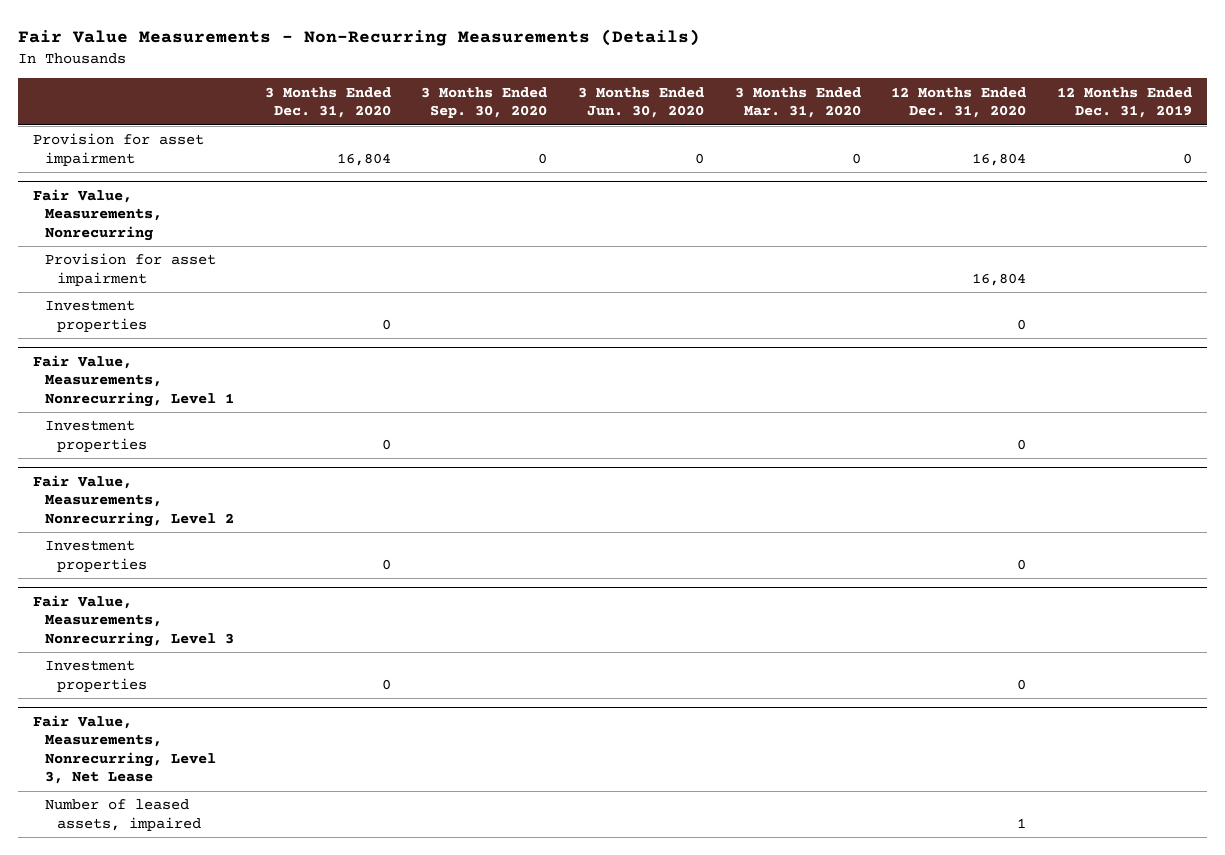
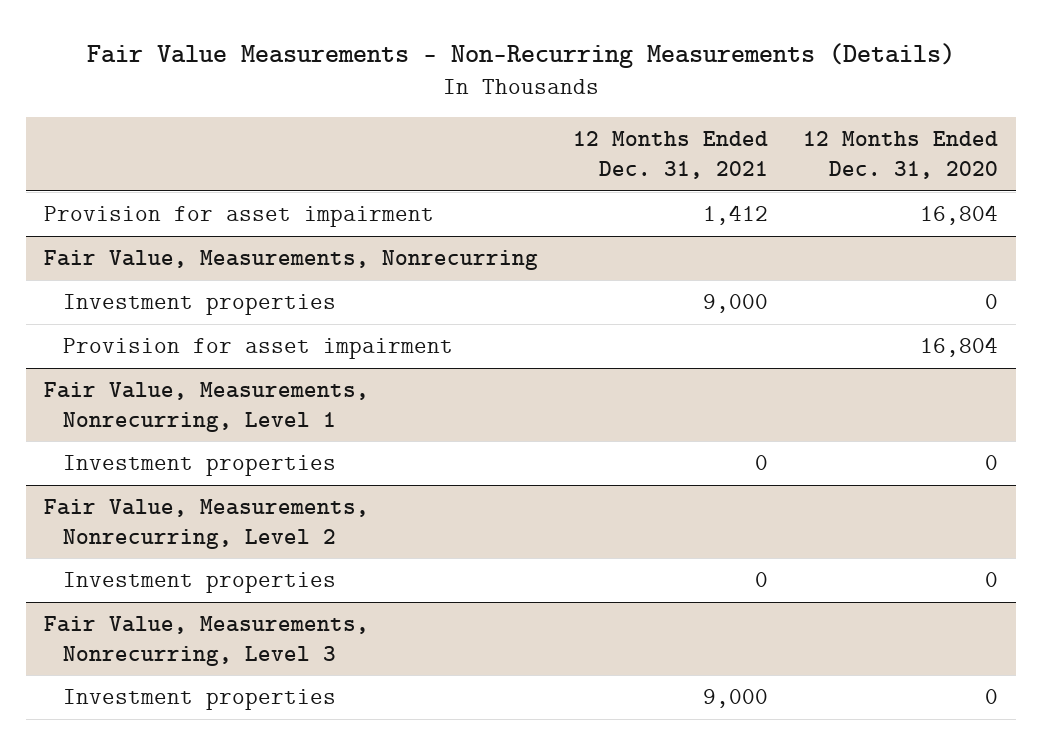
- | 3 Months Ended Dec. 31, 2020 | 3 Months Ended Sep. 30, 2020 | 3 Months Ended Jun. 30, 2020 | 3 Months Ended Mar. 31, 2020 | 12 Months Ended Dec. 31, 2020 | 12 Months Ended Dec. 31, 2019
+ | 12 Months Ended Dec. 31, 2021 | 12 Months Ended Dec. 31, 2020
@ Fair Value, Measurements, Nonrecurring
moved down: Provision for asset impairment | | 16,804
- Fair Value, Measurements, Nonrecurring, Level 3, Net Lease
- Number of leased assets, impaired | | | | | 1 |

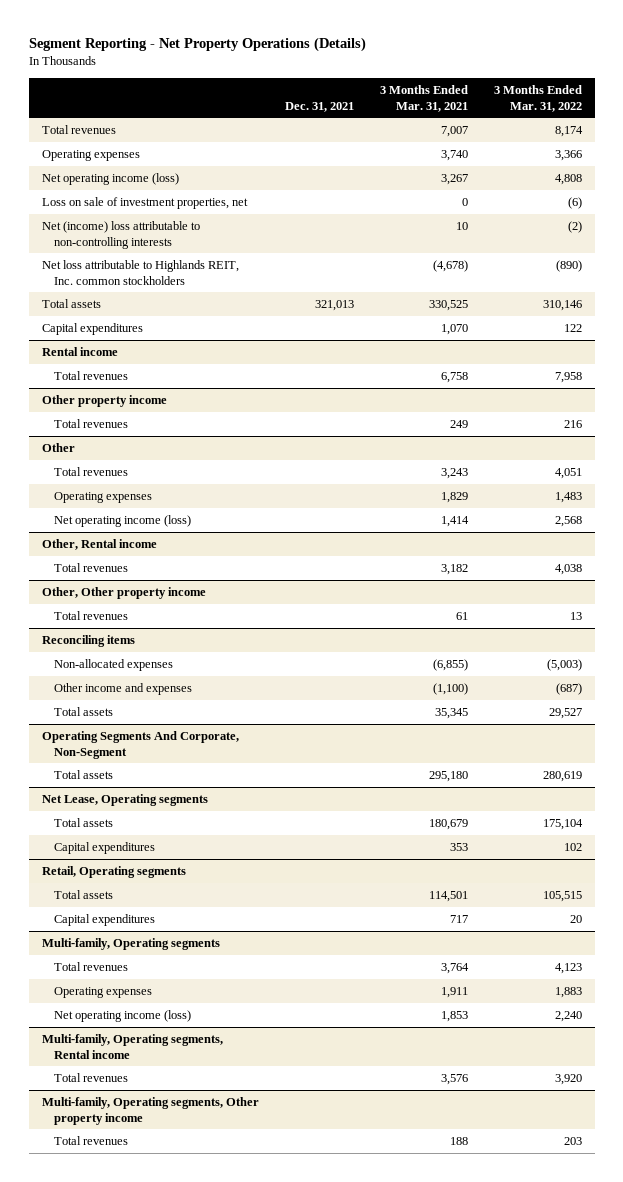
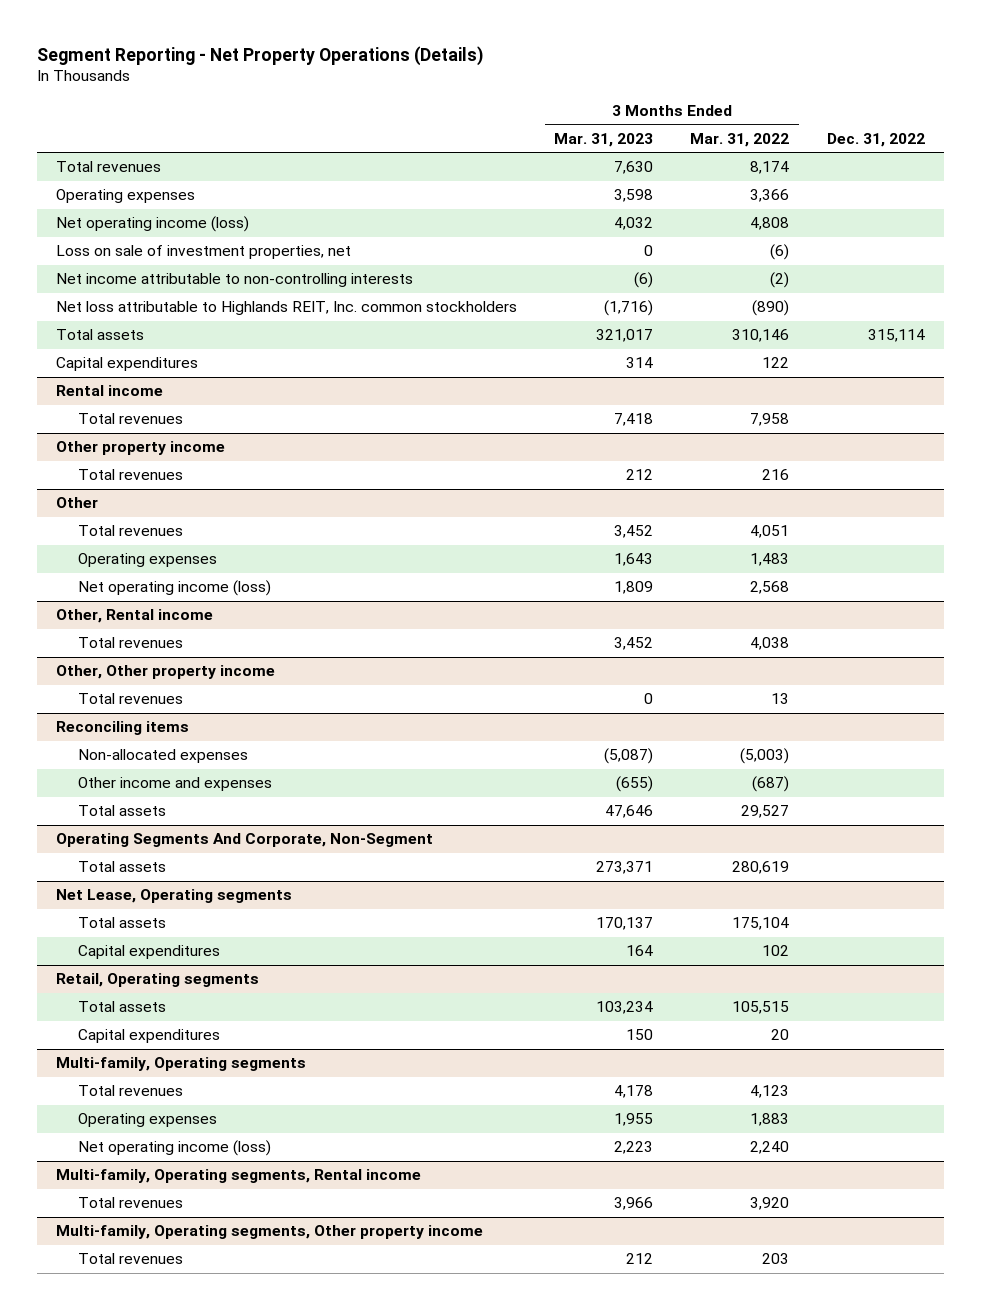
- | Dec. 31, 2021 | 3 Months Ended Mar. 31, 2021 | 3 Months Ended Mar. 31, 2022
+ | 3 Months Ended Mar. 31, 2023 | 3 Months Ended Mar. 31, 2022 | Dec. 31, 2022
- Net (income) loss attributable to non-controlling interests | | 10 | (2)
+ Net income attributable to non-controlling interests | (6) | (2) |

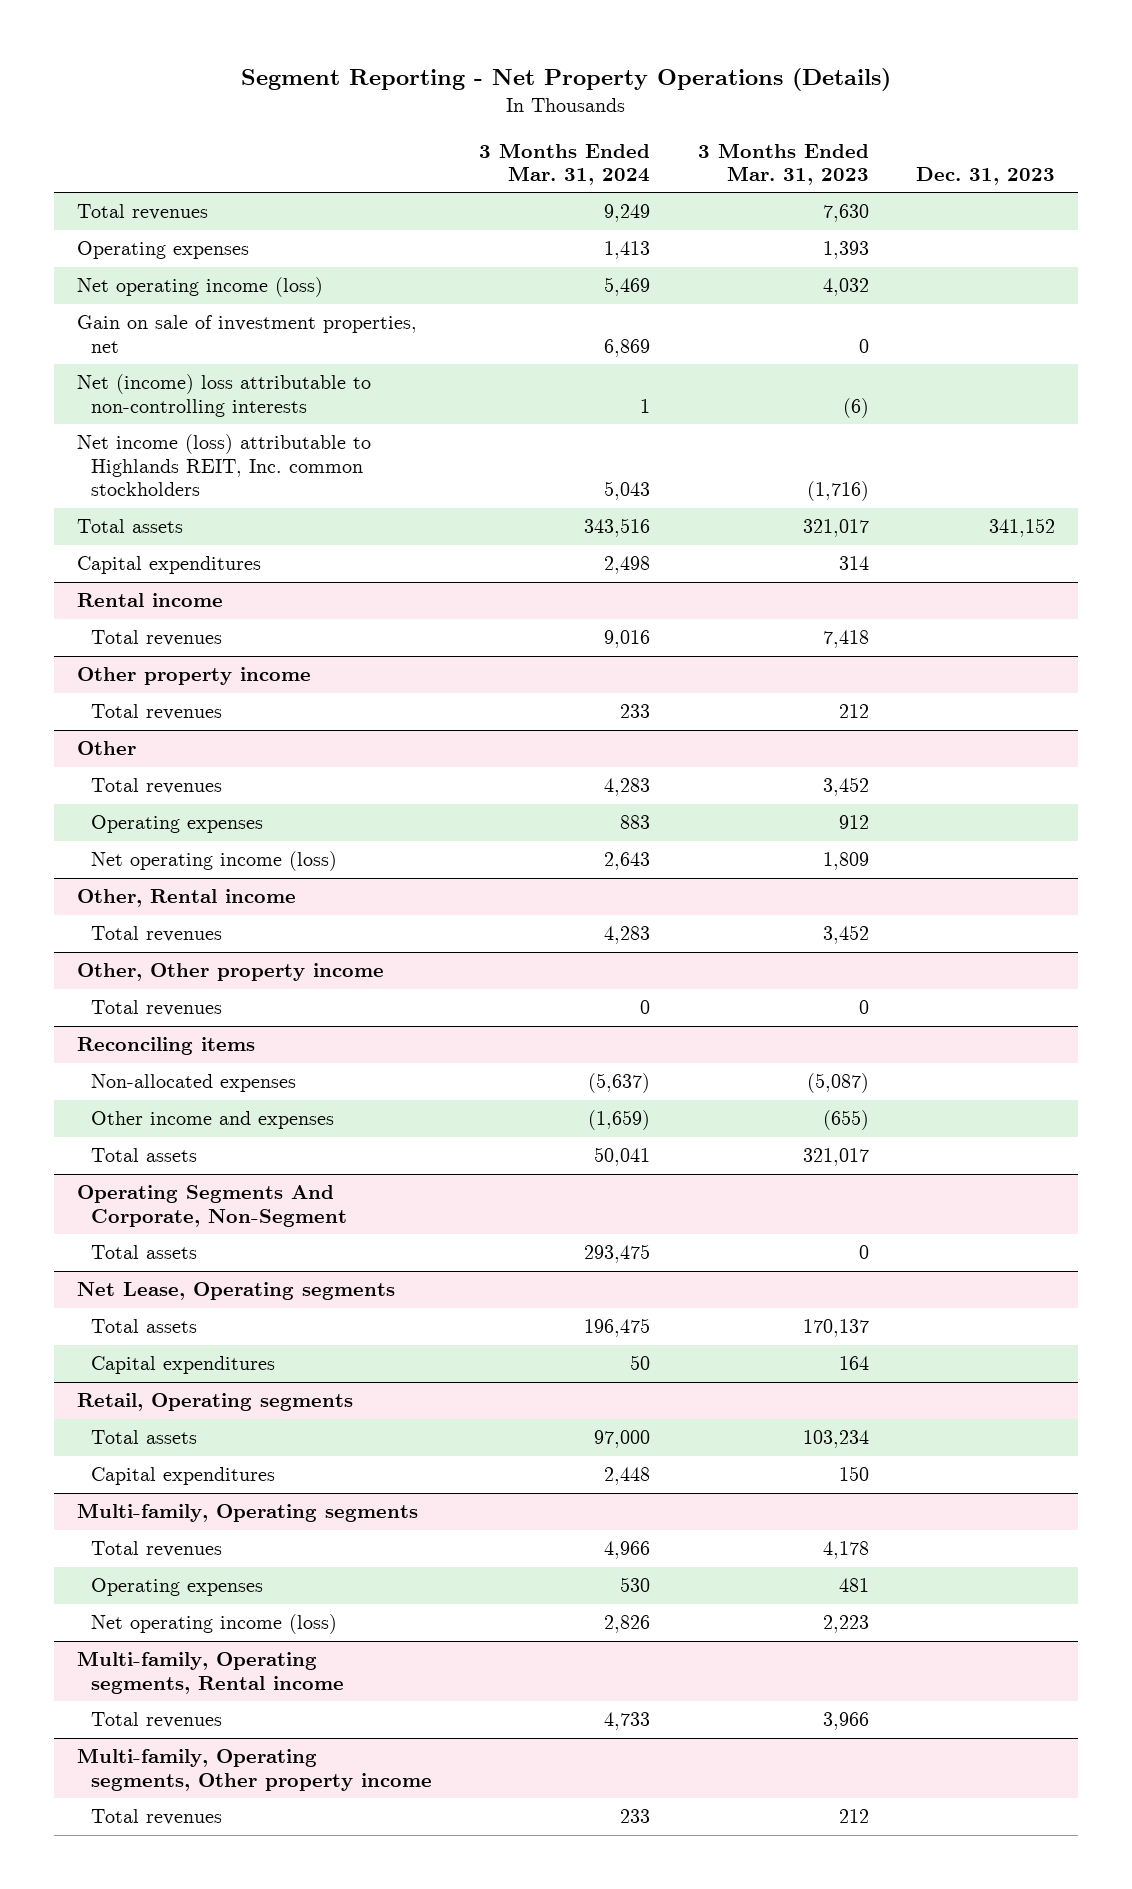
- | 3 Months Ended Mar. 31, 2023 | 3 Months Ended Mar. 31, 2022 | Dec. 31, 2022
+ | 3 Months Ended Mar. 31, 2024 | 3 Months Ended Mar. 31, 2023 | Dec. 31, 2023
- Operating expenses | 3,598 | 3,366 |
+ Operating expenses | 1,413 | 1,393 |
- Loss on sale of investment properties, net | 0 | (6) |
- Net income attributable to non-controlling interests | (6) | (2) |
- Net loss attributable to Highlands REIT, Inc. common stockholders | (1,716) | (890) |
+ Gain on sale of investment properties, net | 6,869 | 0 |
+ Net (income) loss attributable to non-controlling interests | 1 | (6) |
+ Net income (loss) attributable to Highlands REIT, Inc. common stockholders | 5,043 | (1,716) |
@ Other
- Operating expenses | 1,643 | 1,483 |
+ Operating expenses | 883 | 912 |
@ Reconciling items
- Total assets | 47,646 | 29,527 |
+ Total assets | 50,041 | 321,017 |
@ Operating Segments And Corporate, Non-Segment
- Total assets | 273,371 | 280,619 |
+ Total assets | 293,475 | 0 |
@ Multi-family, Operating segments
- Operating expenses | 1,955 | 1,883 |
+ Operating expenses | 530 | 481 |

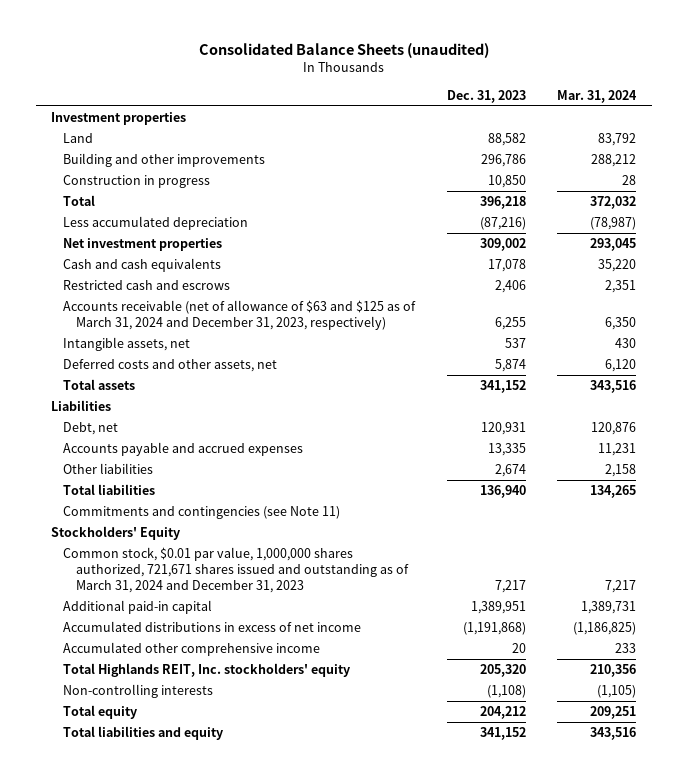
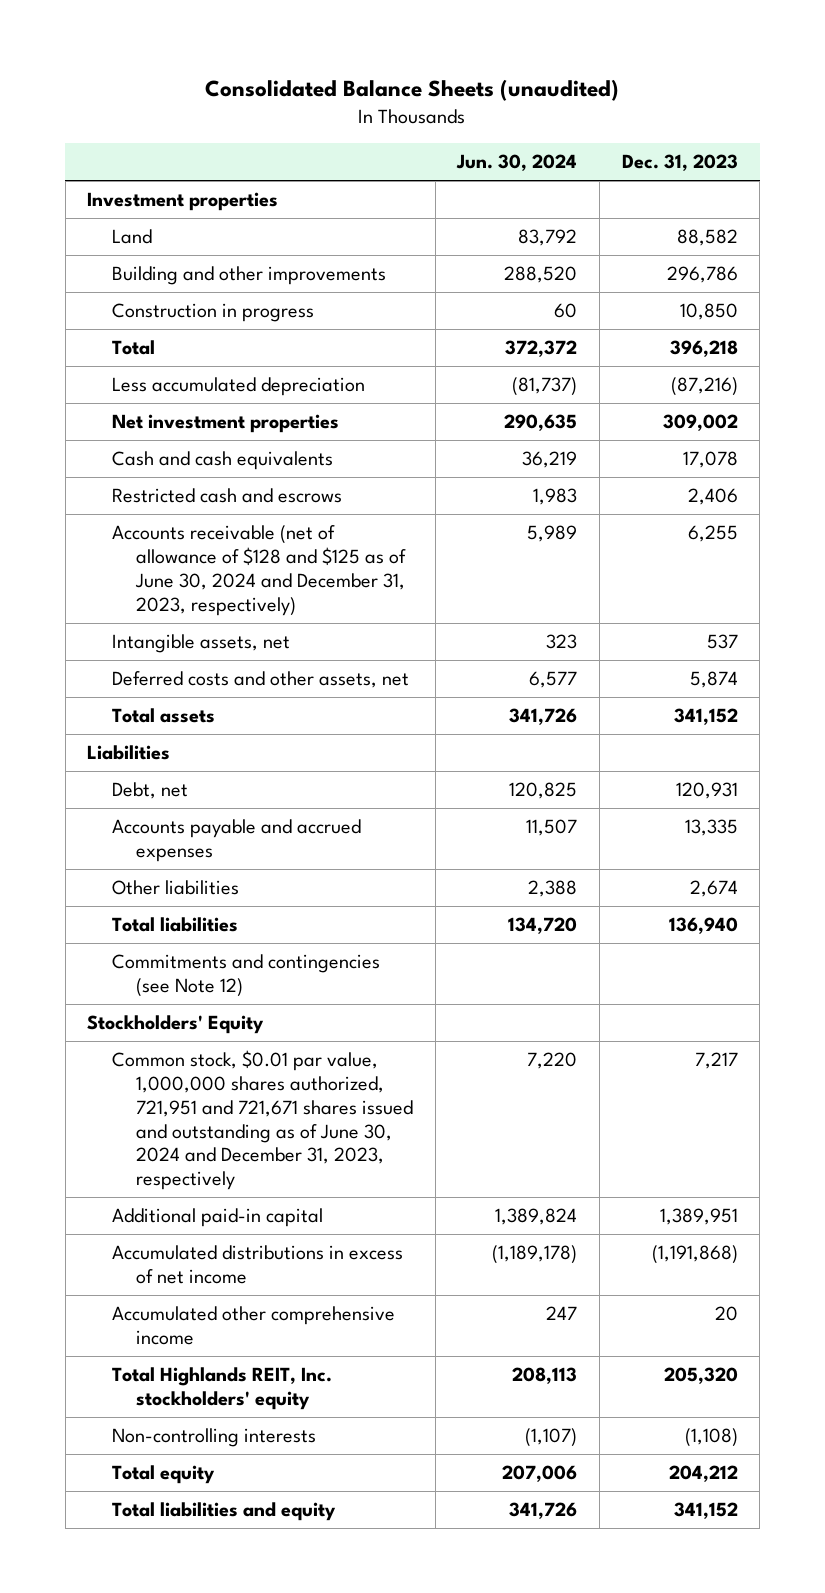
- | Dec. 31, 2023 | Mar. 31, 2024
+ | Jun. 30, 2024 | Dec. 31, 2023
- Accounts receivable (net of allowance of $63 and $125 as of March 31, 2024 and December 31, 2023, respectively) | 6,255 | 6,350
+ Accounts receivable (net of allowance of $128 and $125 as of June 30, 2024 and December 31, 2023, respectively) | 5,989 | 6,255
- Commitments and contingencies (see Note 11)
+ Commitments and contingencies (see Note 12)
- Common stock, $0.01 par value, 1,000,000 shares authorized, 721,671 shares issued and outstanding as of March 31, 2024 and December 31, 2023 | 7,217 | 7,217
+ Common stock, $0.01 par value, 1,000,000 shares authorized, 721,951 and 721,671 shares issued and outstanding as of June 30, 2024 and December 31, 2023, respectively | 7,220 | 7,217

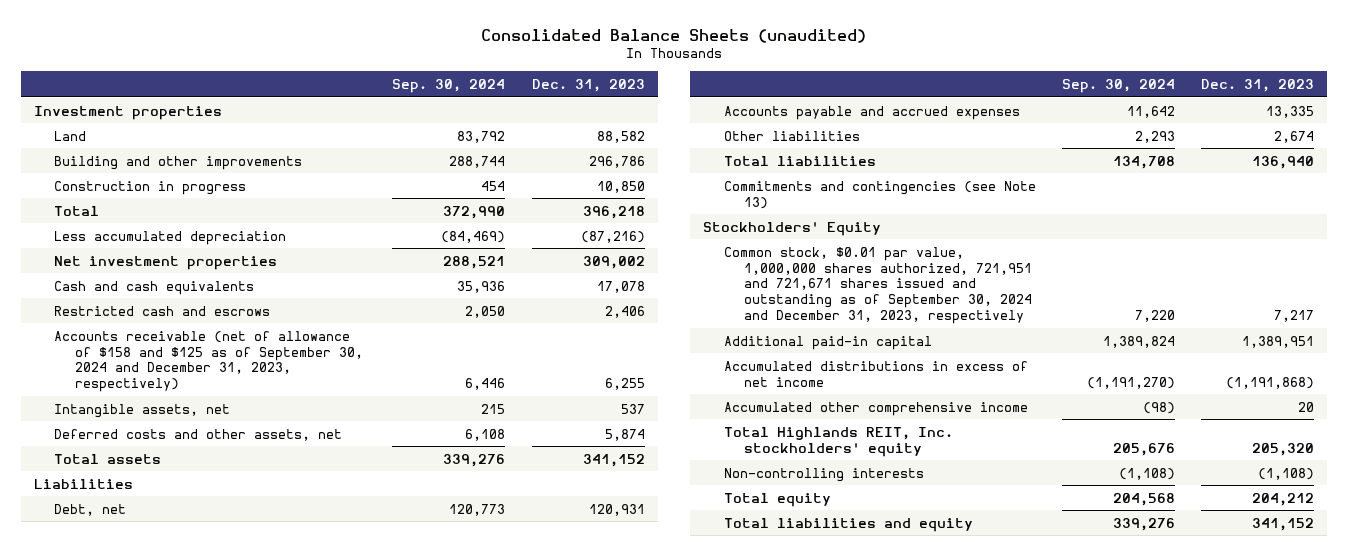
- | Jun. 30, 2024 | Dec. 31, 2023
+ | Sep. 30, 2024 | Dec. 31, 2023
- Accounts receivable (net of allowance of $128 and $125 as of June 30, 2024 and December 31, 2023, respectively) | 5,989 | 6,255
+ Accounts receivable (net of allowance of $158 and $125 as of September 30, 2024 and December 31, 2023, respectively) | 6,446 | 6,255
- Commitments and contingencies (see Note 12)
+ Commitments and contingencies (see Note 13)
- Common stock, $0.01 par value, 1,000,000 shares authorized, 721,951 and 721,671 shares issued and outstanding as of June 30, 2024 and December 31, 2023, respectively | 7,220 | 7,217
+ Common stock, $0.01 par value, 1,000,000 shares authorized, 721,951 and 721,671 shares issued and outstanding as of September 30, 2024 and December 31, 2023, respectively | 7,220 | 7,217

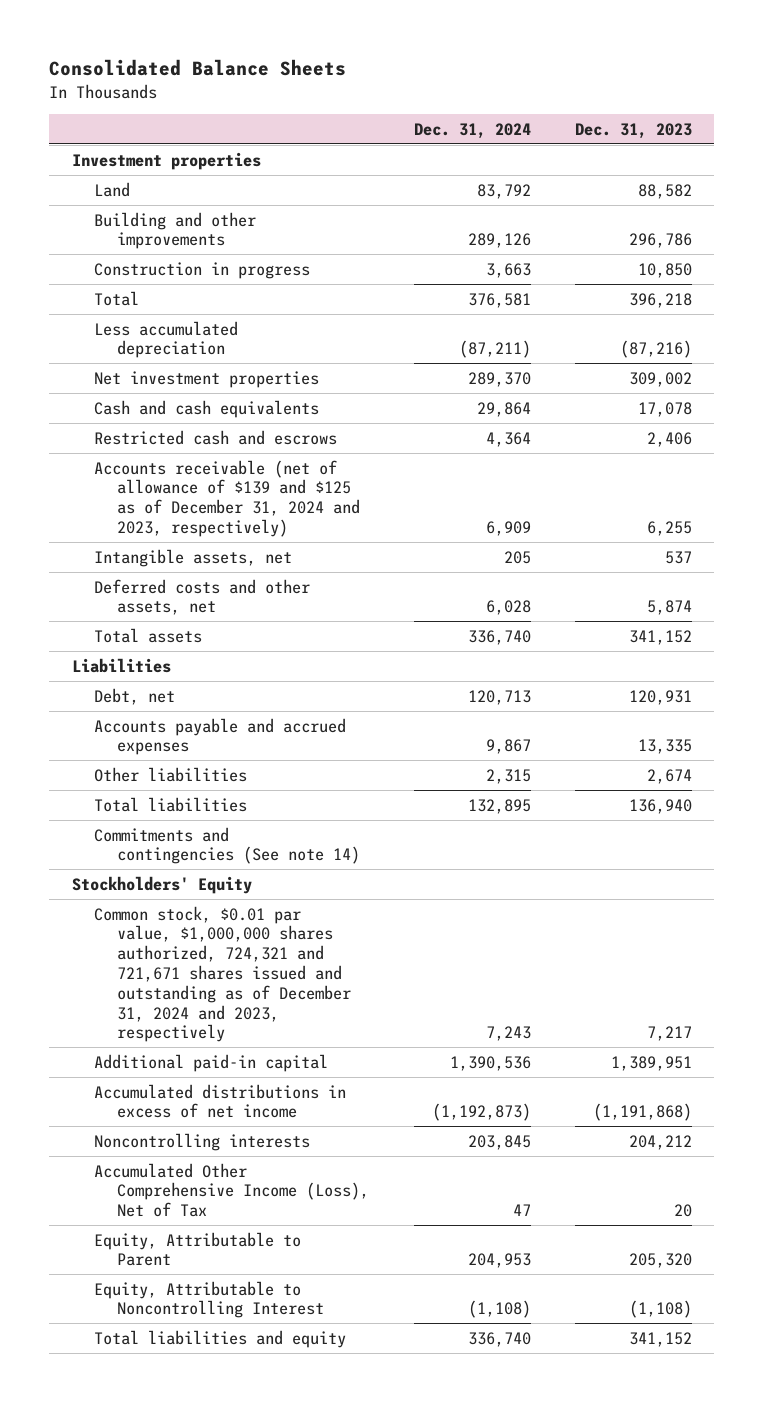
- Consolidated Balance Sheets (unaudited)
+ Consolidated Balance Sheets
- | Sep. 30, 2024 | Dec. 31, 2023
+ | Dec. 31, 2024 | Dec. 31, 2023
- Accounts receivable (net of allowance of $158 and $125 as of September 30, 2024 and December 31, 2023, respectively) | 6,446 | 6,255
+ Accounts receivable (net of allowance of $139 and $125 as of December 31, 2024 and 2023, respectively) | 6,909 | 6,255
- Commitments and contingencies (see Note 13)
+ Commitments and contingencies (See note 14)
- Common stock, $0.01 par value, 1,000,000 shares authorized, 721,951 and 721,671 shares issued and outstanding as of September 30, 2024 and December 31, 2023, respectively | 7,220 | 7,217
+ Common stock, $0.01 par value, $1,000,000 shares authorized, 724,321 and 721,671 shares issued and outstanding as of December 31, 2024 and 2023, respectively | 7,243 | 7,217
- Accumulated other comprehensive income | (98) | 20
- Total Highlands REIT, Inc. stockholders' equity | 205,676 | 205,320
- Non-controlling interests | (1,108) | (1,108)
- Total equity | 204,568 | 204,212
+ Noncontrolling interests | 203,845 | 204,212
+ Accumulated Other Comprehensive Income (Loss), Net of Tax | 47 | 20
+ Equity, Attributable to Parent | 204,953 | 205,320
+ Equity, Attributable to Noncontrolling Interest | (1,108) | (1,108)

